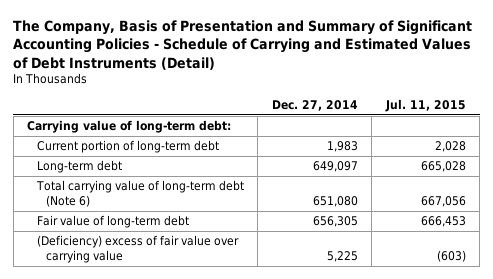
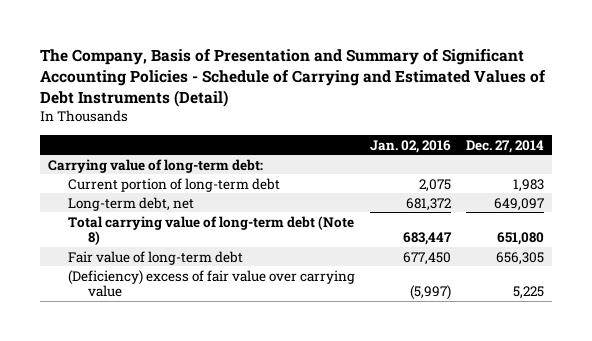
- | Dec. 27, 2014 | Jul. 11, 2015
+ | Jan. 02, 2016 | Dec. 27, 2014
- Long-term debt | 649,097 | 665,028
- Total carrying value of long-term debt (Note 6) | 651,080 | 667,056
+ Long-term debt, net | 681,372 | 649,097
+ Total carrying value of long-term debt (Note 8) | 683,447 | 651,080

